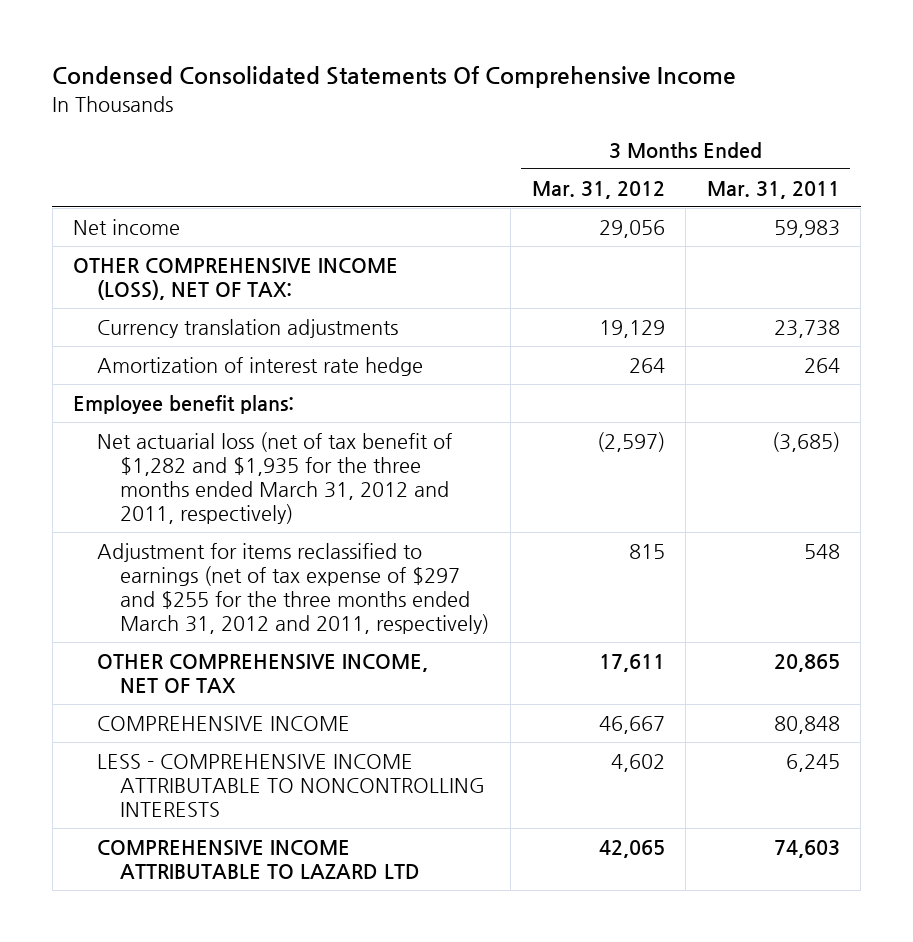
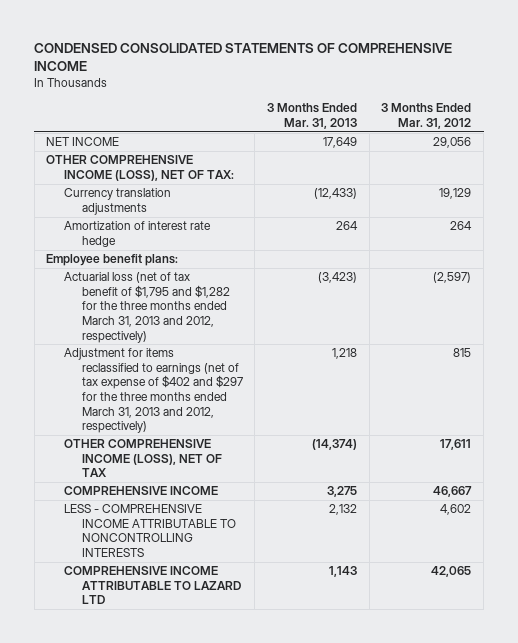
- Condensed Consolidated Statements Of Comprehensive Income
+ CONDENSED CONSOLIDATED STATEMENTS OF COMPREHENSIVE INCOME
- | 3 Months Ended Mar. 31, 2012 | 3 Months Ended Mar. 31, 2011
+ | 3 Months Ended Mar. 31, 2013 | 3 Months Ended Mar. 31, 2012
- Net income | 29,056 | 59,983
+ NET INCOME | 17,649 | 29,056
- Net actuarial loss (net of tax benefit of $1,282 and $1,935 for the three months ended March 31, 2012 and 2011, respectively) | (2,597) | (3,685)
- Adjustment for items reclassified to earnings (net of tax expense of $297 and $255 for the three months ended March 31, 2012 and 2011, respectively) | 815 | 548
- OTHER COMPREHENSIVE INCOME, NET OF TAX | 17,611 | 20,865
+ Actuarial loss (net of tax benefit of $1,795 and $1,282 for the three months ended March 31, 2013 and 2012, respectively) | (3,423) | (2,597)
+ Adjustment for items reclassified to earnings (net of tax expense of $402 and $297 for the three months ended March 31, 2013 and 2012, respectively) | 1,218 | 815
+ OTHER COMPREHENSIVE INCOME (LOSS), NET OF TAX | (14,374) | 17,611

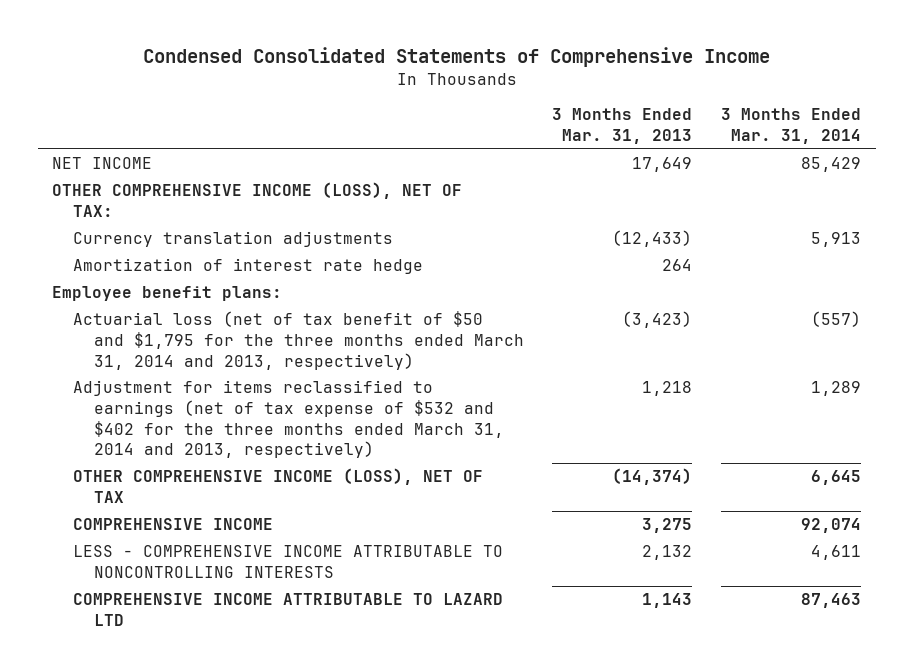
- CONDENSED CONSOLIDATED STATEMENTS OF COMPREHENSIVE INCOME
+ Condensed Consolidated Statements of Comprehensive Income
- | 3 Months Ended Mar. 31, 2013 | 3 Months Ended Mar. 31, 2012
+ | 3 Months Ended Mar. 31, 2013 | 3 Months Ended Mar. 31, 2014
- Actuarial loss (net of tax benefit of $1,795 and $1,282 for the three months ended March 31, 2013 and 2012, respectively) | (3,423) | (2,597)
- Adjustment for items reclassified to earnings (net of tax expense of $402 and $297 for the three months ended March 31, 2013 and 2012, respectively) | 1,218 | 815
+ Actuarial loss (net of tax benefit of $50 and $1,795 for the three months ended March 31, 2014 and 2013, respectively) | (3,423) | (557)
+ Adjustment for items reclassified to earnings (net of tax expense of $532 and $402 for the three months ended March 31, 2014 and 2013, respectively) | 1,218 | 1,289

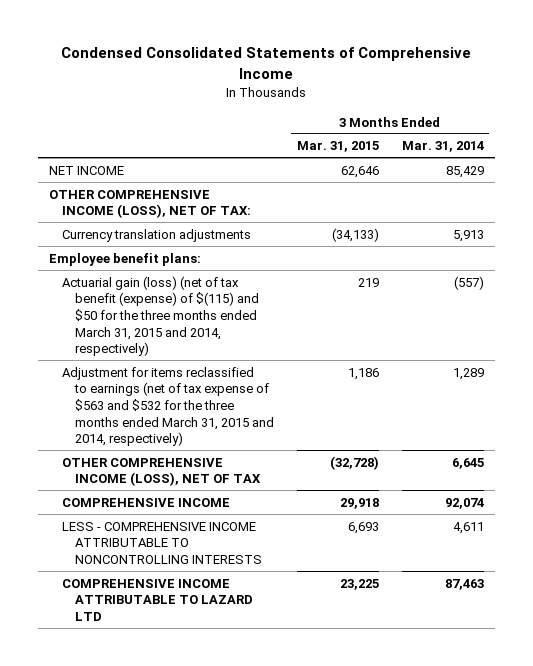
- | 3 Months Ended Mar. 31, 2013 | 3 Months Ended Mar. 31, 2014
+ | 3 Months Ended Mar. 31, 2015 | 3 Months Ended Mar. 31, 2014
- Amortization of interest rate hedge | 264 |
- Actuarial loss (net of tax benefit of $50 and $1,795 for the three months ended March 31, 2014 and 2013, respectively) | (3,423) | (557)
- Adjustment for items reclassified to earnings (net of tax expense of $532 and $402 for the three months ended March 31, 2014 and 2013, respectively) | 1,218 | 1,289
+ Actuarial gain (loss) (net of tax benefit (expense) of $(115) and $50 for the three months ended March 31, 2015 and 2014, respectively) | 219 | (557)
+ Adjustment for items reclassified to earnings (net of tax expense of $563 and $532 for the three months ended March 31, 2015 and 2014, respectively) | 1,186 | 1,289

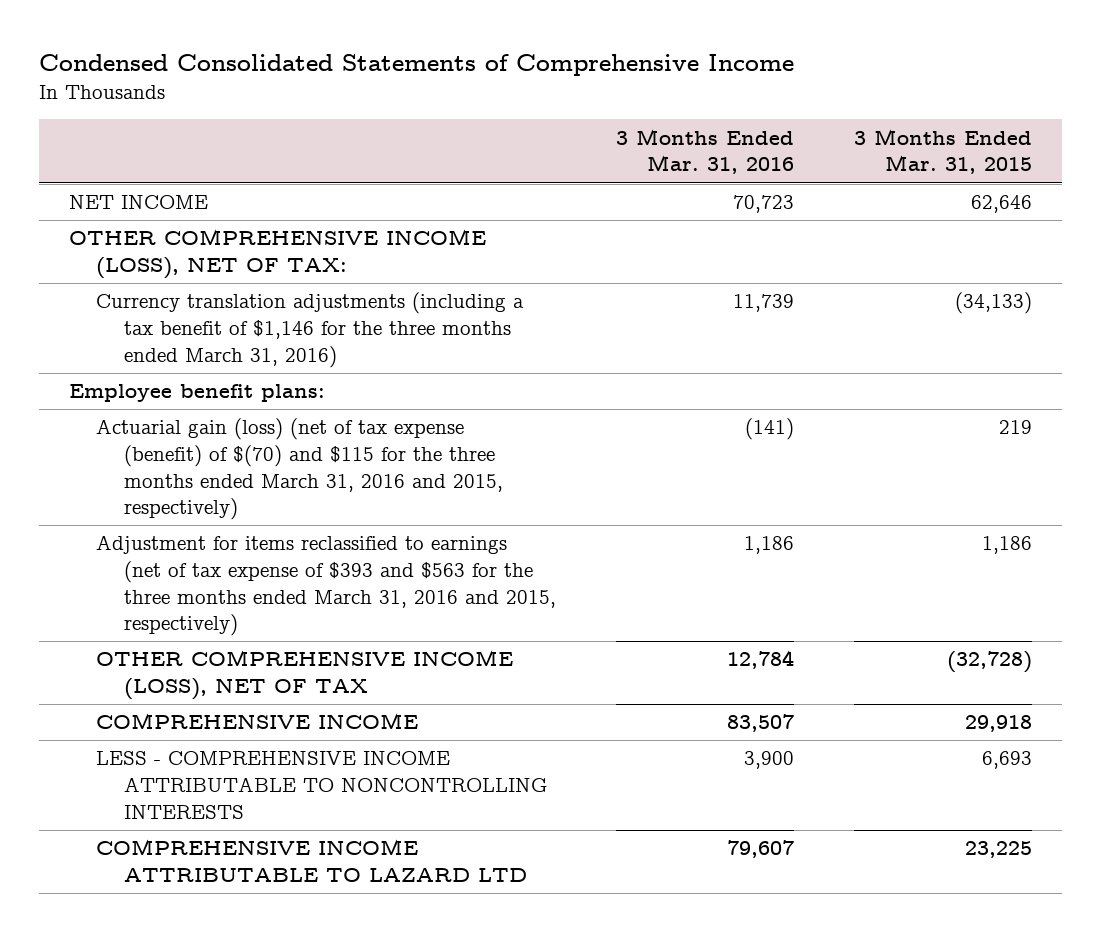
- | 3 Months Ended Mar. 31, 2015 | 3 Months Ended Mar. 31, 2014
+ | 3 Months Ended Mar. 31, 2016 | 3 Months Ended Mar. 31, 2015
- Currency translation adjustments | (34,133) | 5,913
+ Currency translation adjustments (including a tax benefit of $1,146 for the three months ended March 31, 2016) | 11,739 | (34,133)
- Actuarial gain (loss) (net of tax benefit (expense) of $(115) and $50 for the three months ended March 31, 2015 and 2014, respectively) | 219 | (557)
- Adjustment for items reclassified to earnings (net of tax expense of $563 and $532 for the three months ended March 31, 2015 and 2014, respectively) | 1,186 | 1,289
+ Actuarial gain (loss) (net of tax expense (benefit) of $(70) and $115 for the three months ended March 31, 2016 and 2015, respectively) | (141) | 219
+ Adjustment for items reclassified to earnings (net of tax expense of $393 and $563 for the three months ended March 31, 2016 and 2015, respectively) | 1,186 | 1,186

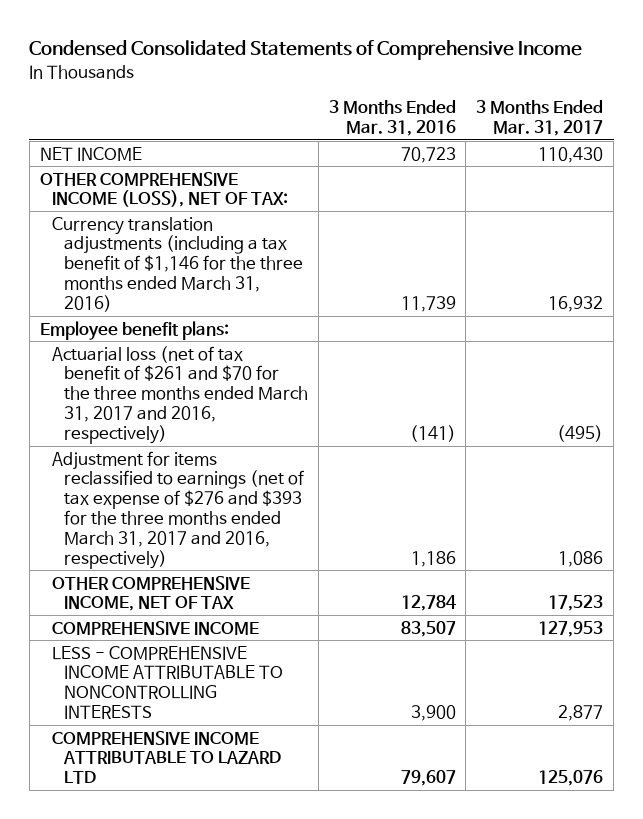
- | 3 Months Ended Mar. 31, 2016 | 3 Months Ended Mar. 31, 2015
+ | 3 Months Ended Mar. 31, 2016 | 3 Months Ended Mar. 31, 2017
- Actuarial gain (loss) (net of tax expense (benefit) of $(70) and $115 for the three months ended March 31, 2016 and 2015, respectively) | (141) | 219
- Adjustment for items reclassified to earnings (net of tax expense of $393 and $563 for the three months ended March 31, 2016 and 2015, respectively) | 1,186 | 1,186
- OTHER COMPREHENSIVE INCOME (LOSS), NET OF TAX | 12,784 | (32,728)
+ Actuarial loss (net of tax benefit of $261 and $70 for the three months ended March 31, 2017 and 2016, respectively) | (141) | (495)
+ Adjustment for items reclassified to earnings (net of tax expense of $276 and $393 for the three months ended March 31, 2017 and 2016, respectively) | 1,186 | 1,086
+ OTHER COMPREHENSIVE INCOME, NET OF TAX | 12,784 | 17,523

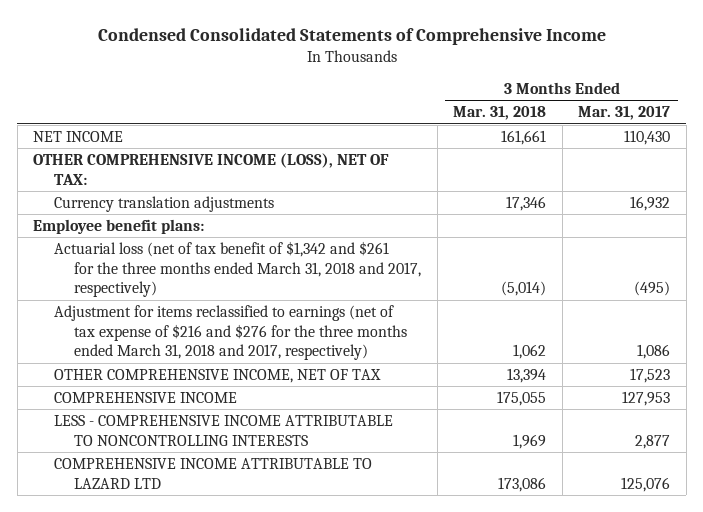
- | 3 Months Ended Mar. 31, 2016 | 3 Months Ended Mar. 31, 2017
+ | 3 Months Ended Mar. 31, 2018 | 3 Months Ended Mar. 31, 2017
- Currency translation adjustments (including a tax benefit of $1,146 for the three months ended March 31, 2016) | 11,739 | 16,932
+ Currency translation adjustments | 17,346 | 16,932
- Actuarial loss (net of tax benefit of $261 and $70 for the three months ended March 31, 2017 and 2016, respectively) | (141) | (495)
- Adjustment for items reclassified to earnings (net of tax expense of $276 and $393 for the three months ended March 31, 2017 and 2016, respectively) | 1,186 | 1,086
+ Actuarial loss (net of tax benefit of $1,342 and $261 for the three months ended March 31, 2018 and 2017, respectively) | (5,014) | (495)
+ Adjustment for items reclassified to earnings (net of tax expense of $216 and $276 for the three months ended March 31, 2018 and 2017, respectively) | 1,062 | 1,086

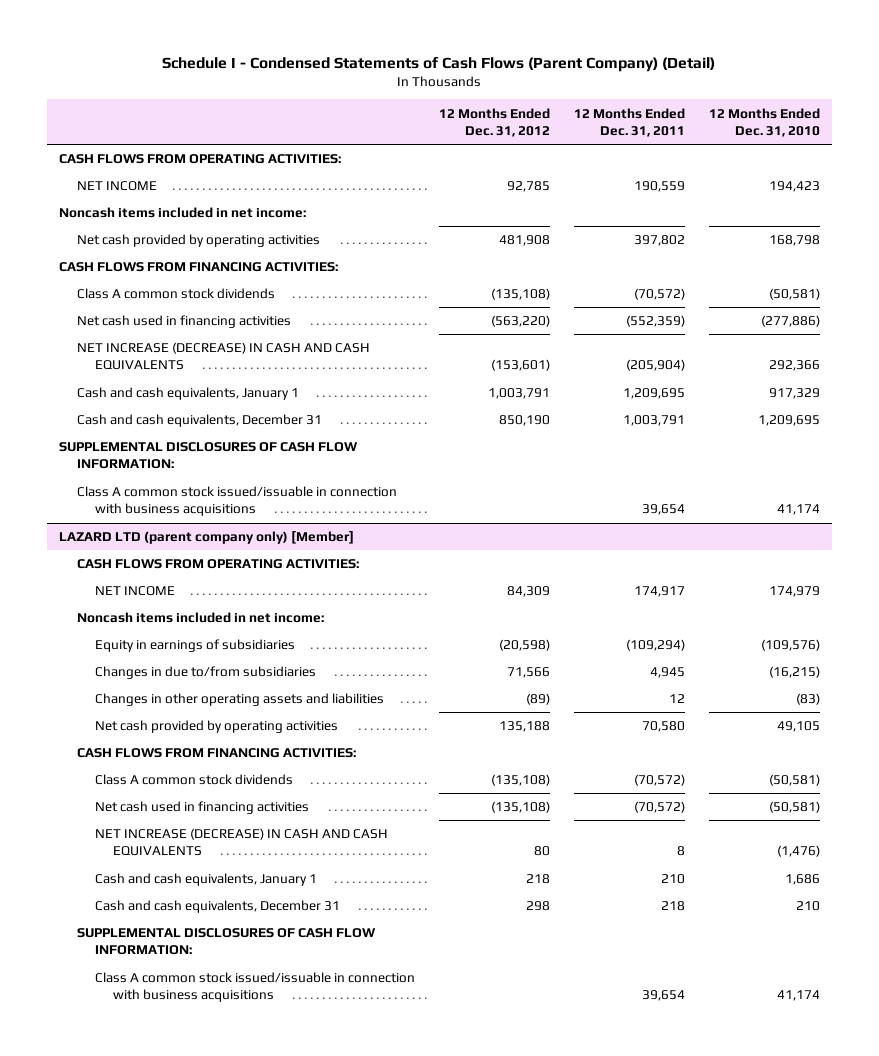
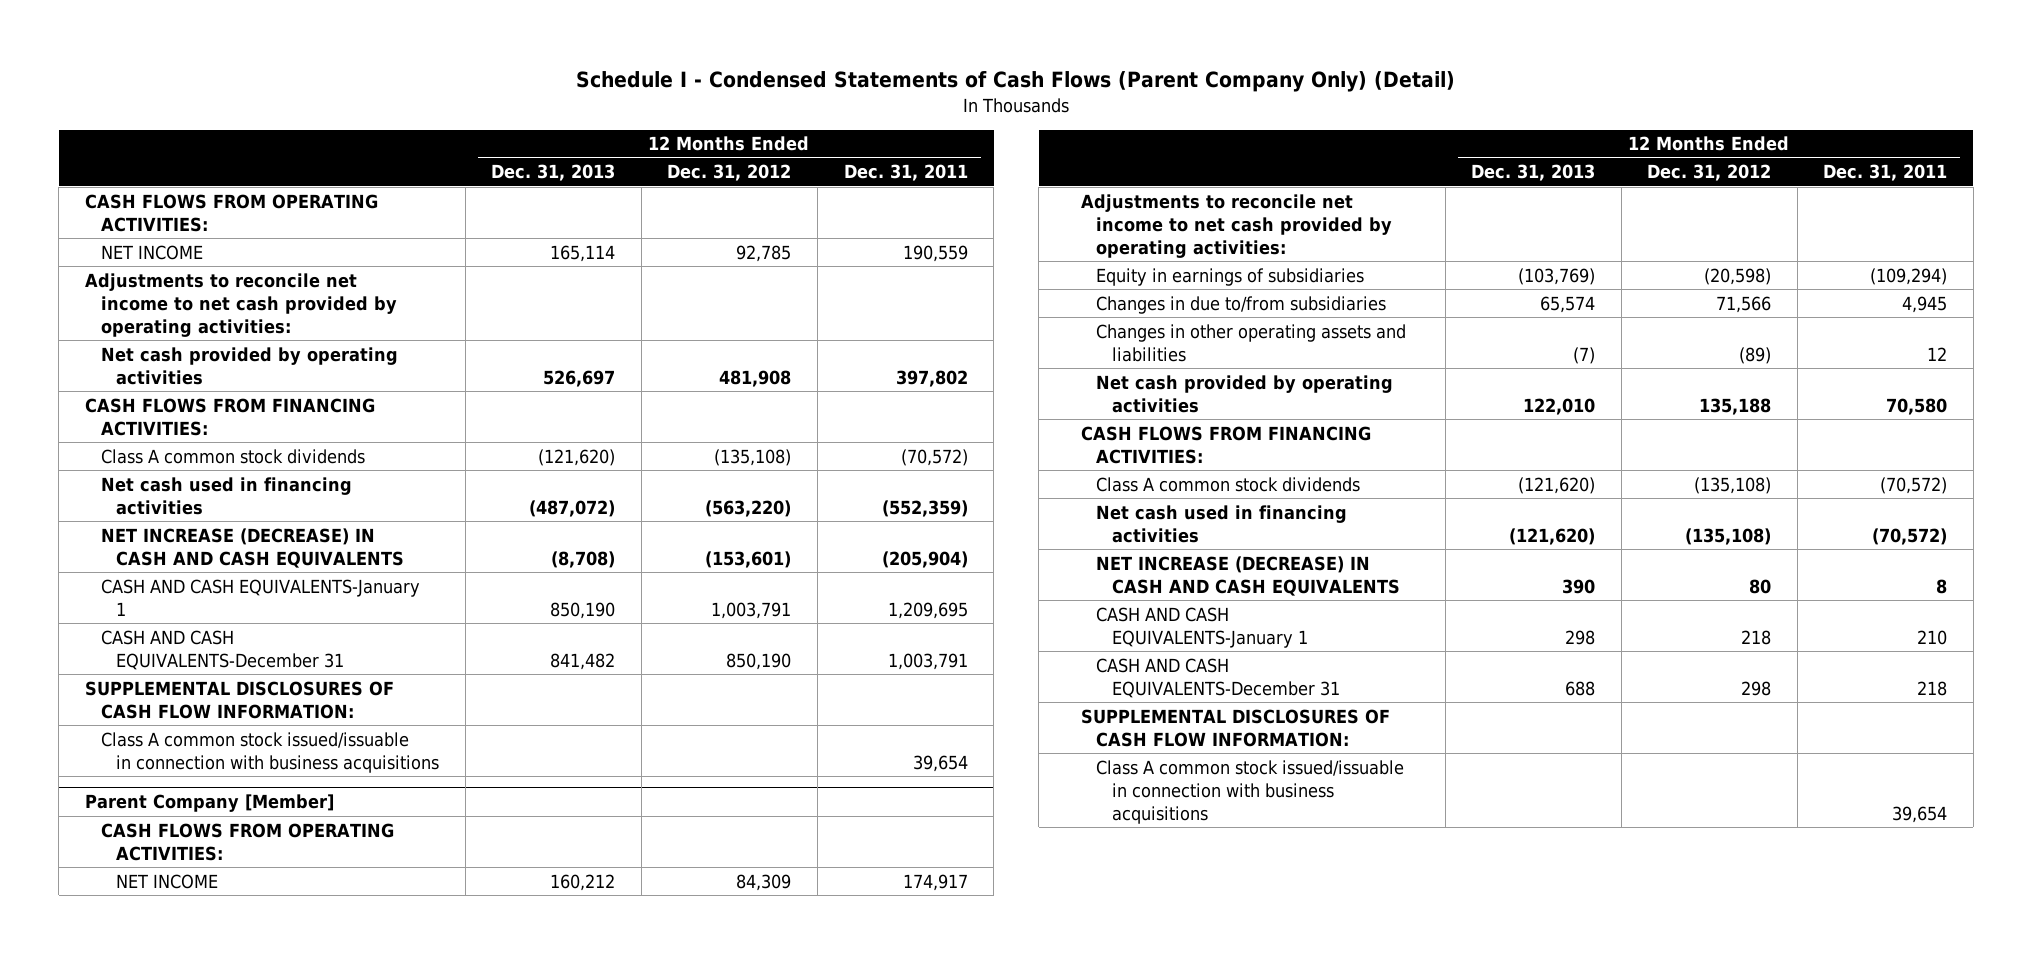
- Schedule I - Condensed Statements of Cash Flows (Parent Company) (Detail)
+ Schedule I - Condensed Statements of Cash Flows (Parent Company Only) (Detail)
- | 12 Months Ended Dec. 31, 2012 | 12 Months Ended Dec. 31, 2011 | 12 Months Ended Dec. 31, 2010
+ | 12 Months Ended Dec. 31, 2013 | 12 Months Ended Dec. 31, 2012 | 12 Months Ended Dec. 31, 2011
- Noncash items included in net income:
+ Adjustments to reconcile net income to net cash provided by operating activities:
- Cash and cash equivalents, January 1 | 1,003,791 | 1,209,695 | 917,329
- Cash and cash equivalents, December 31 | 850,190 | 1,003,791 | 1,209,695
+ CASH AND CASH EQUIVALENTS-January 1 | 850,190 | 1,003,791 | 1,209,695
+ CASH AND CASH EQUIVALENTS-December 31 | 841,482 | 850,190 | 1,003,791
- LAZARD LTD (parent company only) [Member]
+ Parent Company [Member]
- Noncash items included in net income:
+ Adjustments to reconcile net income to net cash provided by operating activities:
- Cash and cash equivalents, January 1 | 218 | 210 | 1,686
- Cash and cash equivalents, December 31 | 298 | 218 | 210
+ CASH AND CASH EQUIVALENTS-January 1 | 298 | 218 | 210
+ CASH AND CASH EQUIVALENTS-December 31 | 688 | 298 | 218

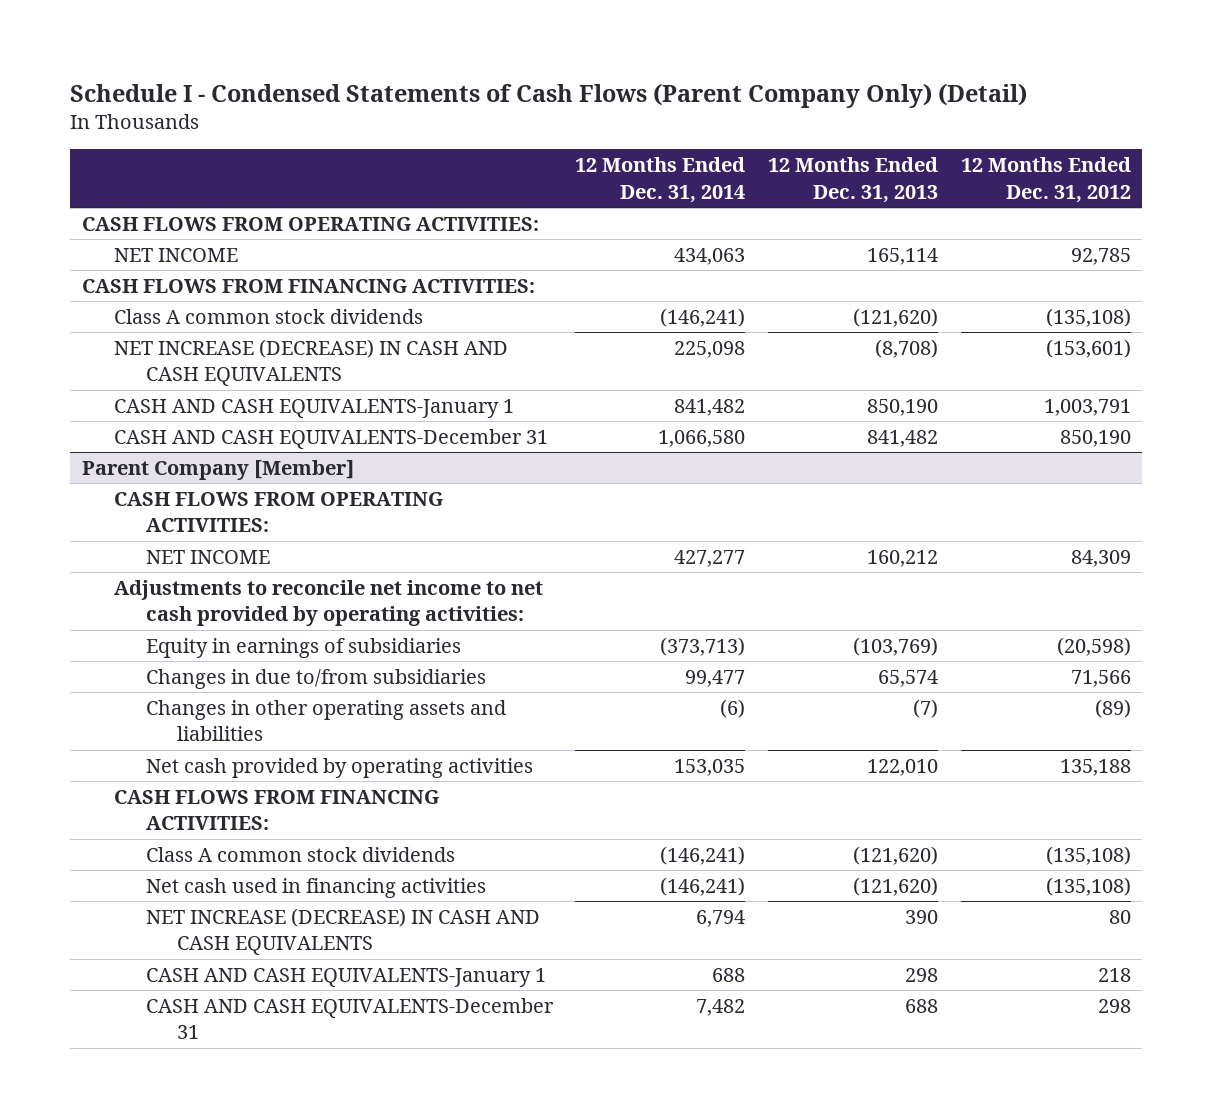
- | 12 Months Ended Dec. 31, 2013 | 12 Months Ended Dec. 31, 2012 | 12 Months Ended Dec. 31, 2011
+ | 12 Months Ended Dec. 31, 2014 | 12 Months Ended Dec. 31, 2013 | 12 Months Ended Dec. 31, 2012
- Adjustments to reconcile net income to net cash provided by operating activities:
- Net cash provided by operating activities | 526,697 | 481,908 | 397,802
- Net cash used in financing activities | (487,072) | (563,220) | (552,359)
- SUPPLEMENTAL DISCLOSURES OF CASH FLOW INFORMATION:
- Class A common stock issued/issuable in connection with business acquisitions | | | 39,654
@ Parent Company [Member]
- SUPPLEMENTAL DISCLOSURES OF CASH FLOW INFORMATION:
- Class A common stock issued/issuable in connection with business acquisitions | | | 39,654

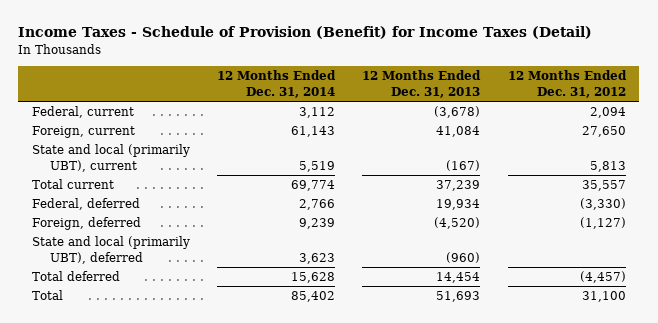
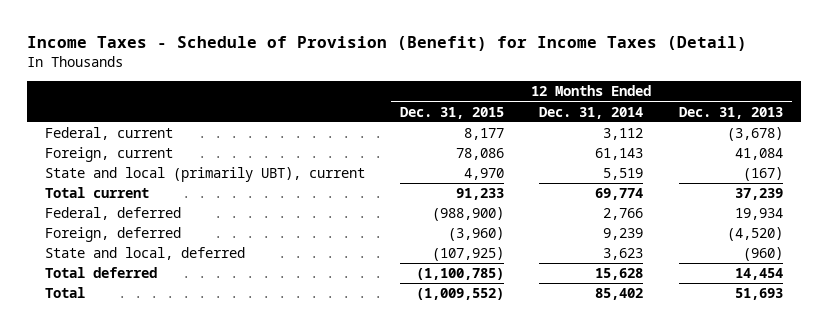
- | 12 Months Ended Dec. 31, 2014 | 12 Months Ended Dec. 31, 2013 | 12 Months Ended Dec. 31, 2012
+ | 12 Months Ended Dec. 31, 2015 | 12 Months Ended Dec. 31, 2014 | 12 Months Ended Dec. 31, 2013
- State and local (primarily UBT), deferred | 3,623 | (960) |
+ State and local, deferred | (107,925) | 3,623 | (960)

